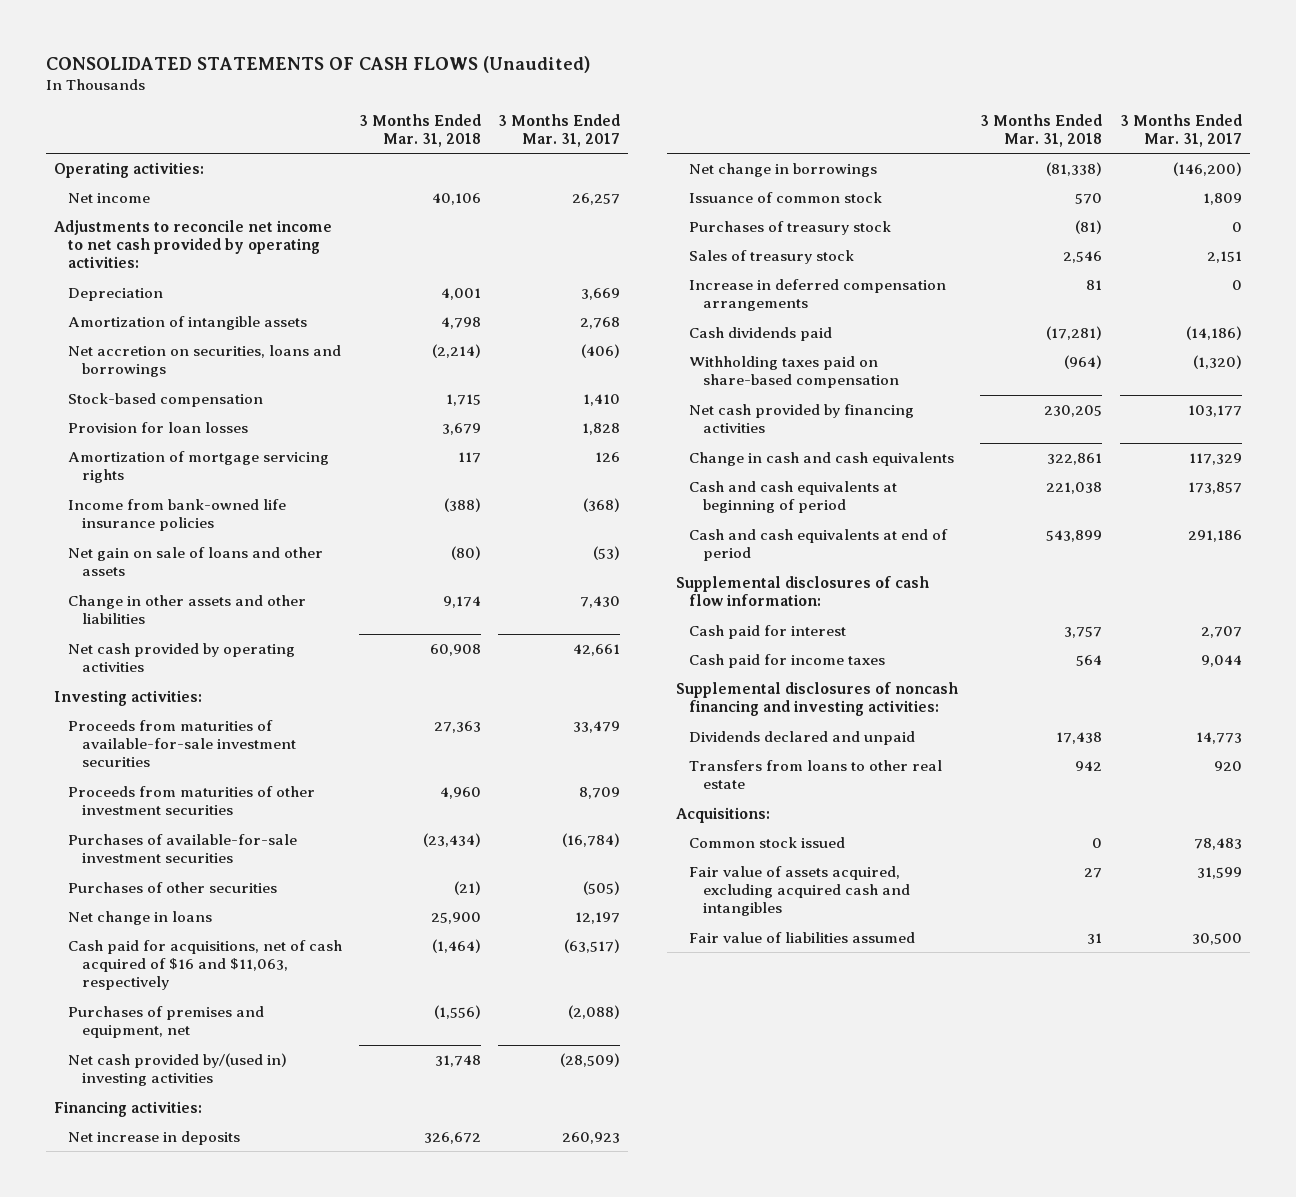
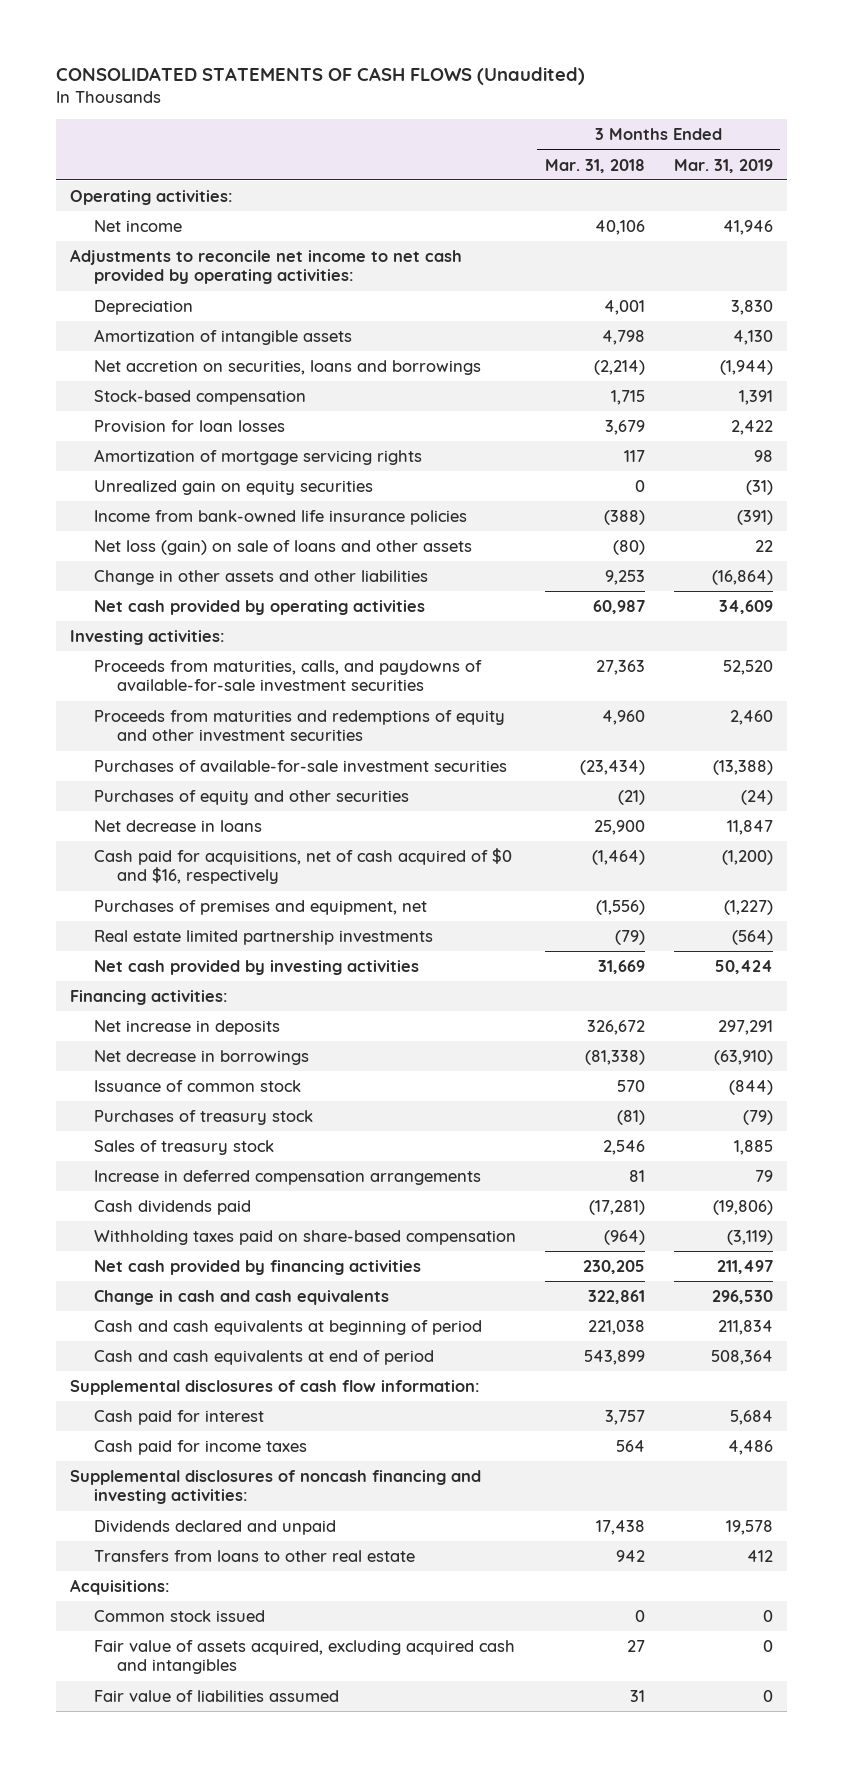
- | 3 Months Ended Mar. 31, 2018 | 3 Months Ended Mar. 31, 2017
+ | 3 Months Ended Mar. 31, 2018 | 3 Months Ended Mar. 31, 2019
+ Unrealized gain on equity securities | 0 | (31)
- Net gain on sale of loans and other assets | (80) | (53)
- Change in other assets and other liabilities | 9,174 | 7,430
- Net cash provided by operating activities | 60,908 | 42,661
+ Net loss (gain) on sale of loans and other assets | (80) | 22
+ Change in other assets and other liabilities | 9,253 | (16,864)
+ Net cash provided by operating activities | 60,987 | 34,609
- Proceeds from maturities of available-for-sale investment securities | 27,363 | 33,479
- Proceeds from maturities of other investment securities | 4,960 | 8,709
+ Proceeds from maturities, calls, and paydowns of available-for-sale investment securities | 27,363 | 52,520
+ Proceeds from maturities and redemptions of equity and other investment securities | 4,960 | 2,460
- Purchases of other securities | (21) | (505)
- Net change in loans | 25,900 | 12,197
- Cash paid for acquisitions, net of cash acquired of $16 and $11,063, respectively | (1,464) | (63,517)
+ Purchases of equity and other securities | (21) | (24)
+ Net decrease in loans | 25,900 | 11,847
+ Cash paid for acquisitions, net of cash acquired of $0 and $16, respectively | (1,464) | (1,200)
- Net cash provided by/(used in) investing activities | 31,748 | (28,509)
+ Real estate limited partnership investments | (79) | (564)
+ Net cash provided by investing activities | 31,669 | 50,424
- Net change in borrowings | (81,338) | (146,200)
+ Net decrease in borrowings | (81,338) | (63,910)

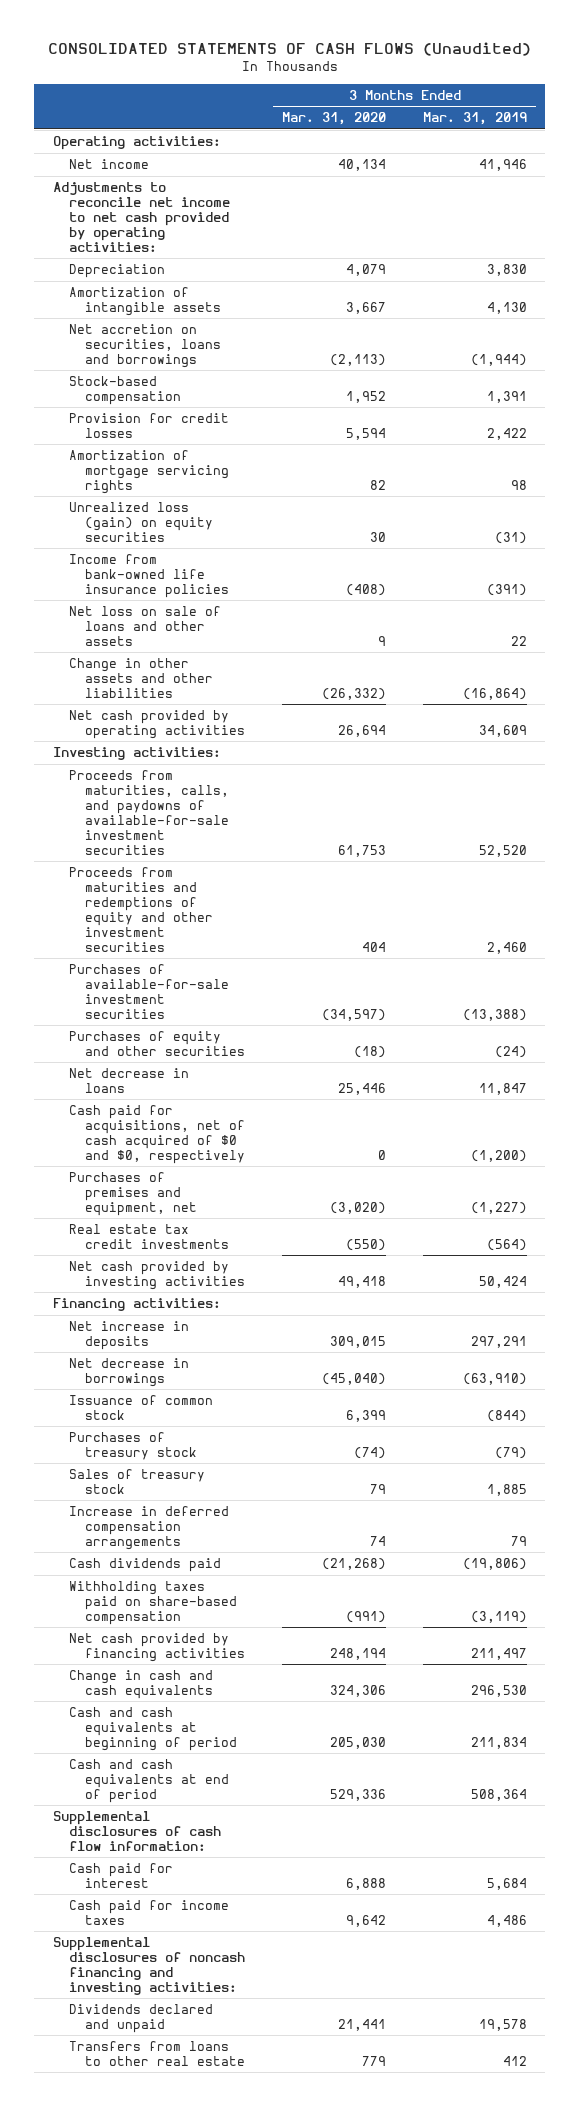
- | 3 Months Ended Mar. 31, 2018 | 3 Months Ended Mar. 31, 2019
+ | 3 Months Ended Mar. 31, 2020 | 3 Months Ended Mar. 31, 2019
- Provision for loan losses | 3,679 | 2,422
+ Provision for credit losses | 5,594 | 2,422
- Unrealized gain on equity securities | 0 | (31)
+ Unrealized loss (gain) on equity securities | 30 | (31)
- Net loss (gain) on sale of loans and other assets | (80) | 22
+ Net loss on sale of loans and other assets | 9 | 22
- Cash paid for acquisitions, net of cash acquired of $0 and $16, respectively | (1,464) | (1,200)
+ Cash paid for acquisitions, net of cash acquired of $0 and $0, respectively | 0 | (1,200)
- Real estate limited partnership investments | (79) | (564)
+ Real estate tax credit investments | (550) | (564)
- Acquisitions:
- Common stock issued | 0 | 0
- Fair value of assets acquired, excluding acquired cash and intangibles | 27 | 0
- Fair value of liabilities assumed | 31 | 0

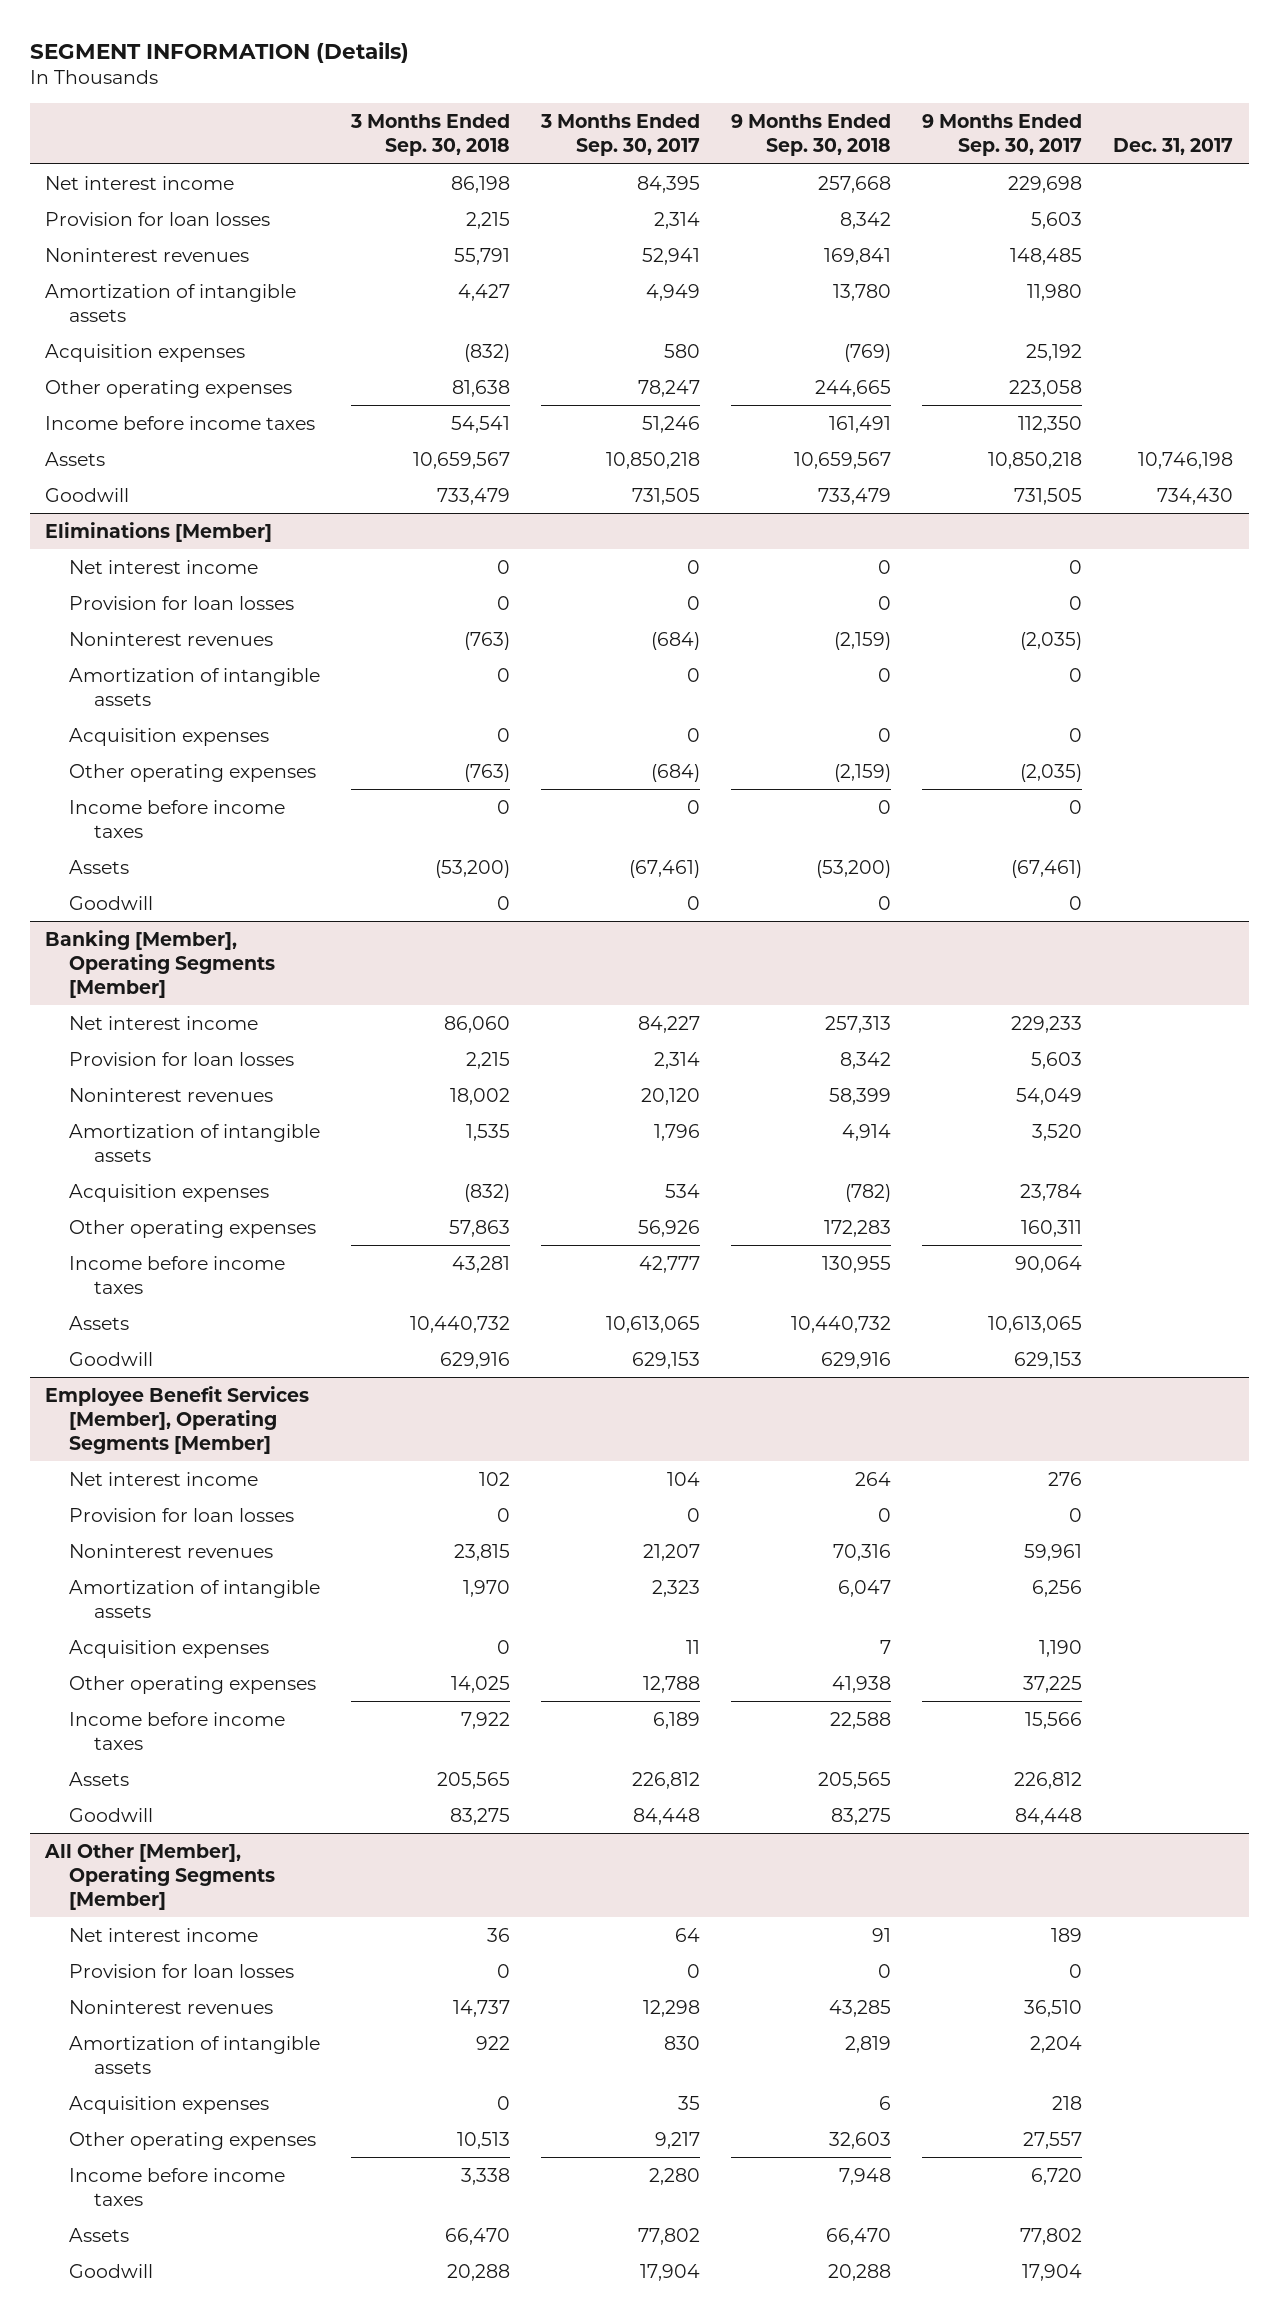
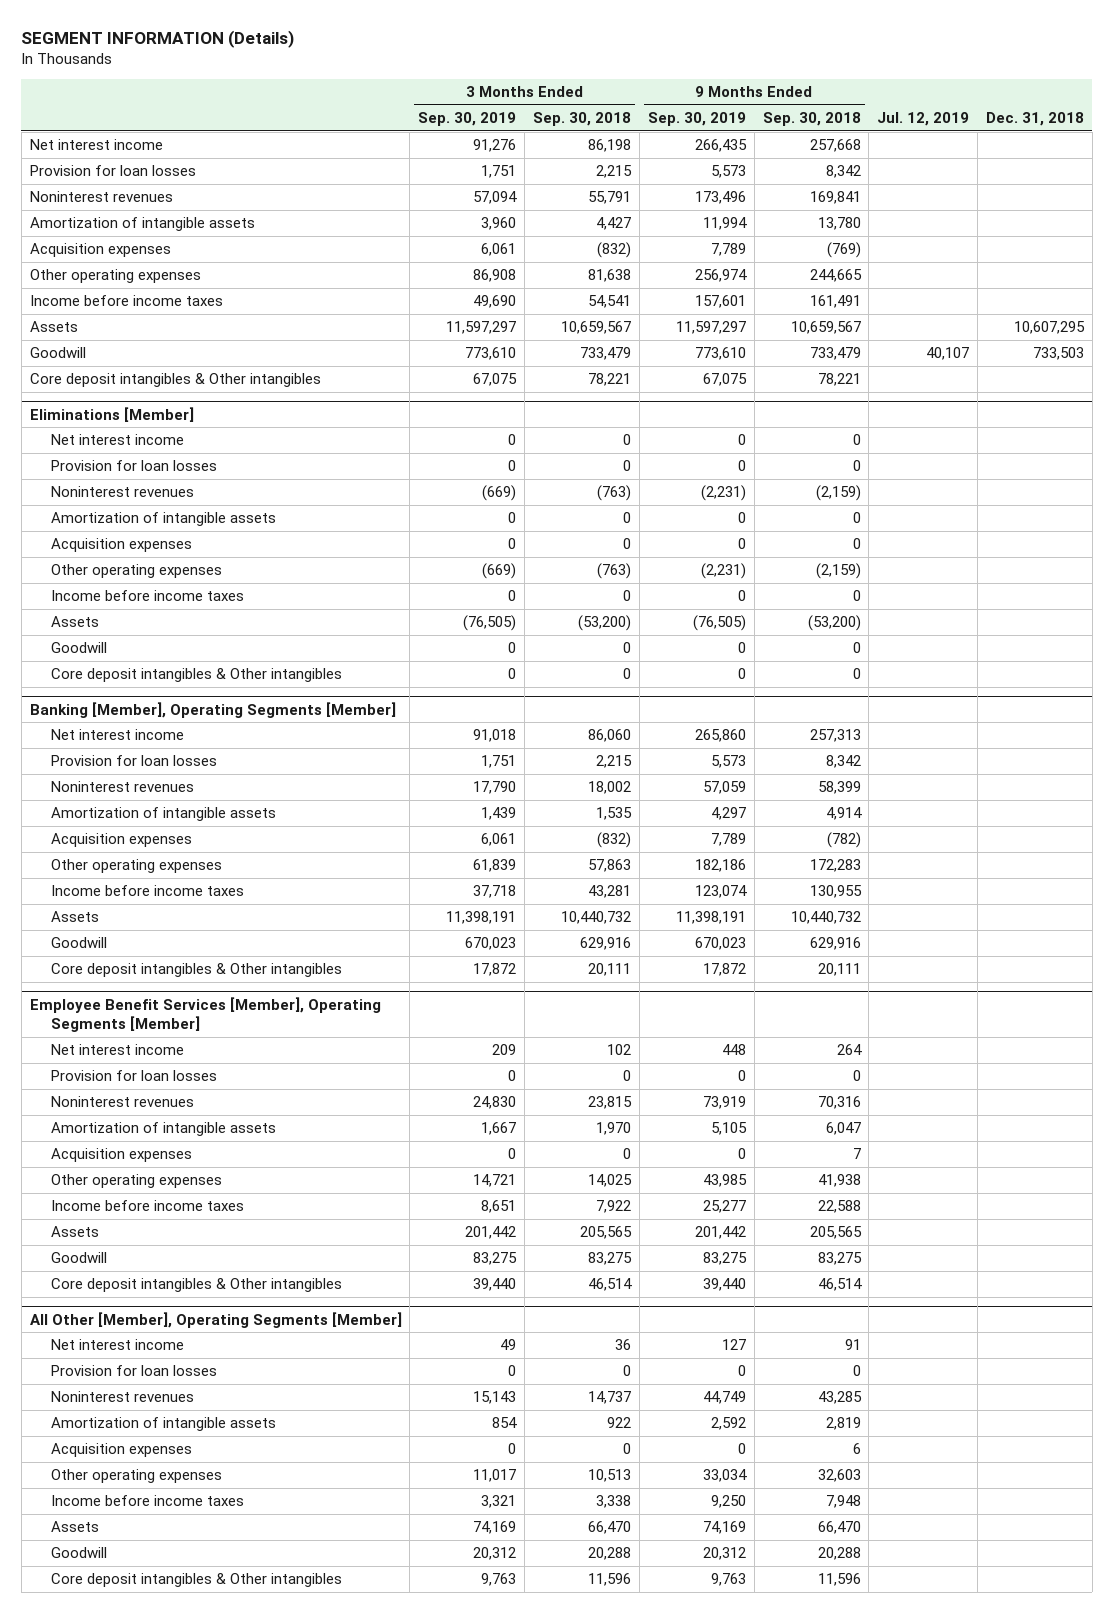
- | 3 Months Ended Sep. 30, 2018 | 3 Months Ended Sep. 30, 2017 | 9 Months Ended Sep. 30, 2018 | 9 Months Ended Sep. 30, 2017 | Dec. 31, 2017
+ | 3 Months Ended Sep. 30, 2019 | 3 Months Ended Sep. 30, 2018 | 9 Months Ended Sep. 30, 2019 | 9 Months Ended Sep. 30, 2018 | Jul. 12, 2019 | Dec. 31, 2018
+ Core deposit intangibles & Other intangibles | 67,075 | 78,221 | 67,075 | 78,221 | |
@ Eliminations [Member]
+ Core deposit intangibles & Other intangibles | 0 | 0 | 0 | 0 | |
@ Banking [Member], Operating Segments [Member]
+ Core deposit intangibles & Other intangibles | 17,872 | 20,111 | 17,872 | 20,111 | |
@ Employee Benefit Services [Member], Operating Segments [Member]
+ Core deposit intangibles & Other intangibles | 39,440 | 46,514 | 39,440 | 46,514 | |
@ All Other [Member], Operating Segments [Member]
+ Core deposit intangibles & Other intangibles | 9,763 | 11,596 | 9,763 | 11,596 | |

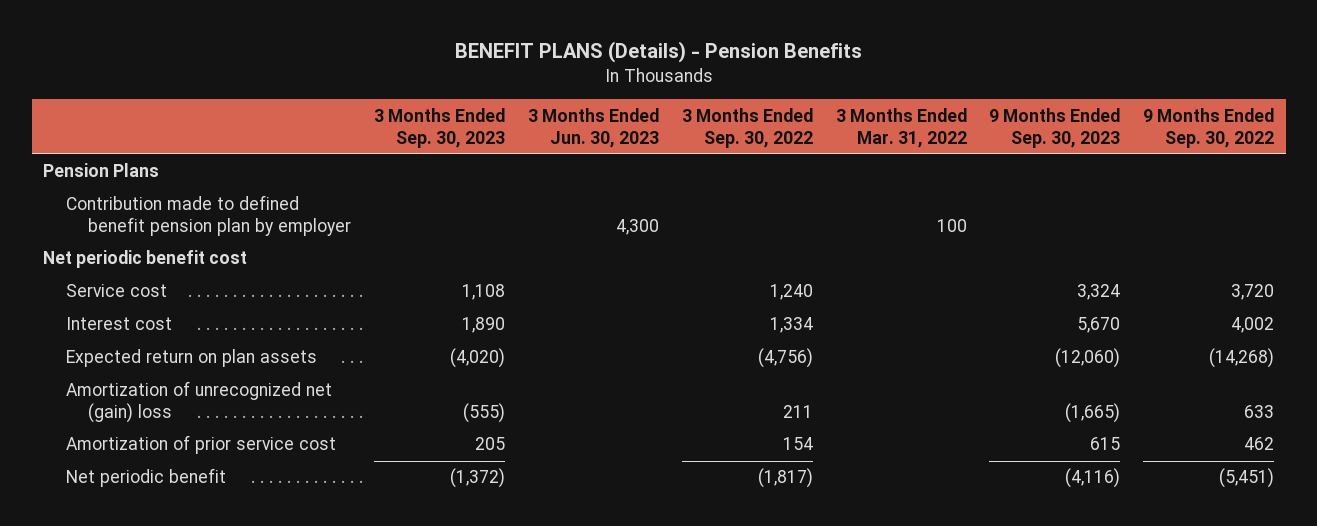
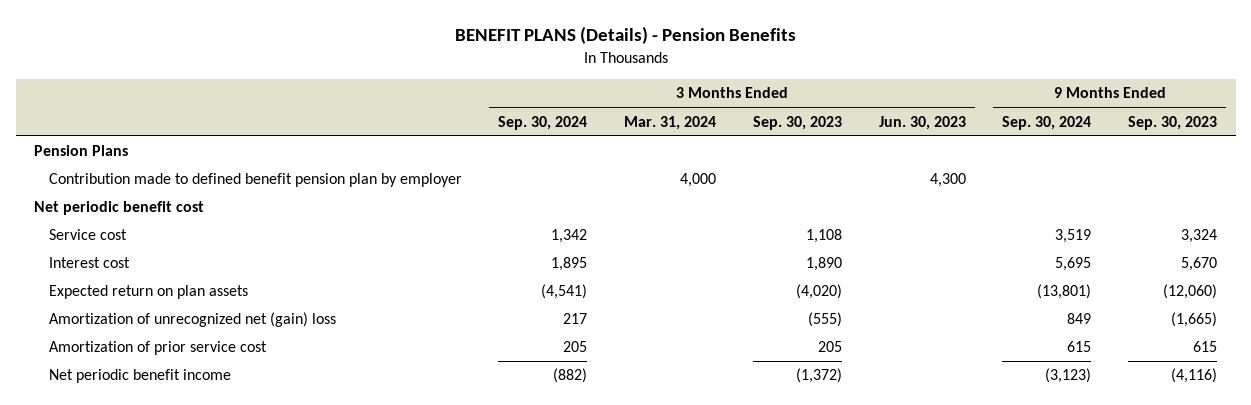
- | 3 Months Ended Sep. 30, 2023 | 3 Months Ended Jun. 30, 2023 | 3 Months Ended Sep. 30, 2022 | 3 Months Ended Mar. 31, 2022 | 9 Months Ended Sep. 30, 2023 | 9 Months Ended Sep. 30, 2022
+ | 3 Months Ended Sep. 30, 2024 | 3 Months Ended Mar. 31, 2024 | 3 Months Ended Sep. 30, 2023 | 3 Months Ended Jun. 30, 2023 | 9 Months Ended Sep. 30, 2024 | 9 Months Ended Sep. 30, 2023
- Net periodic benefit | (1,372) | | (1,817) | | (4,116) | (5,451)
+ Net periodic benefit income | (882) | | (1,372) | | (3,123) | (4,116)

